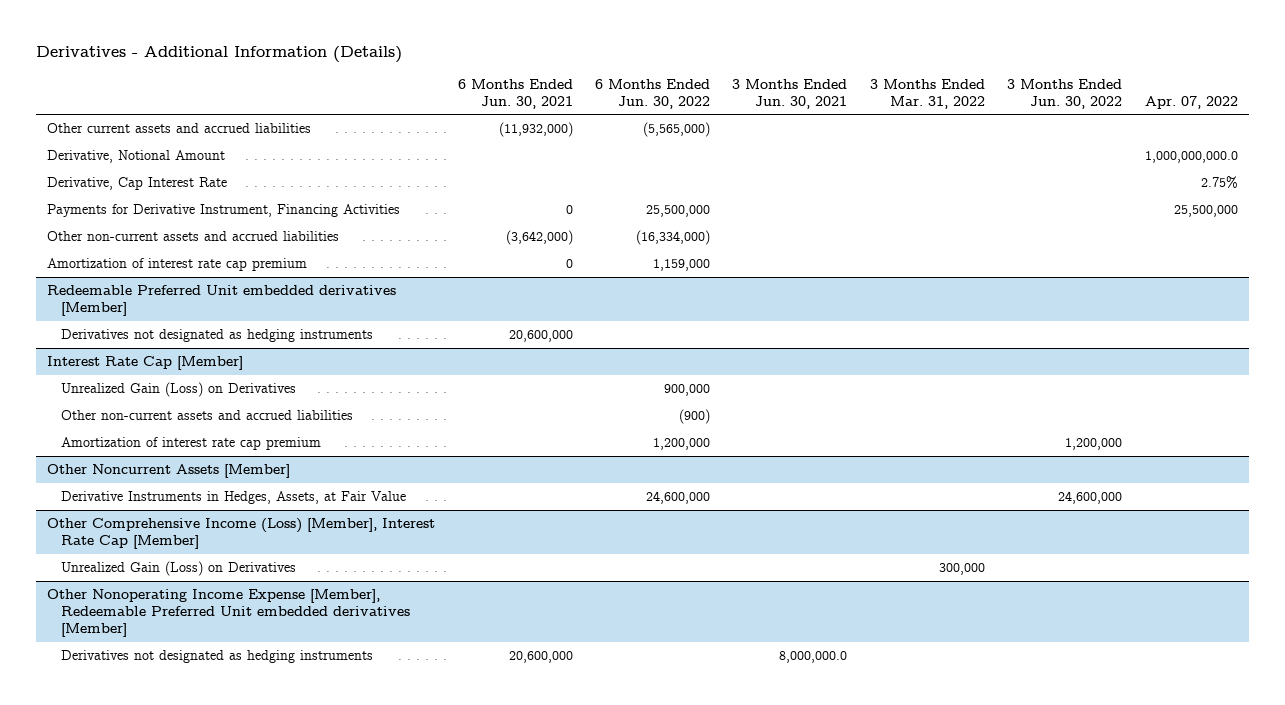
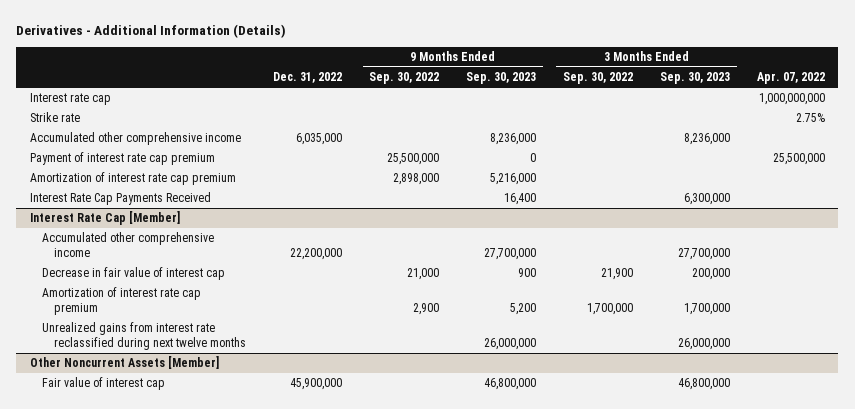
- | 6 Months Ended Jun. 30, 2021 | 6 Months Ended Jun. 30, 2022 | 3 Months Ended Jun. 30, 2021 | 3 Months Ended Mar. 31, 2022 | 3 Months Ended Jun. 30, 2022 | Apr. 07, 2022
+ | Dec. 31, 2022 | 9 Months Ended Sep. 30, 2022 | 9 Months Ended Sep. 30, 2023 | 3 Months Ended Sep. 30, 2022 | 3 Months Ended Sep. 30, 2023 | Apr. 07, 2022
- Other current assets and accrued liabilities | (11,932,000) | (5,565,000) | | | |
- Derivative, Notional Amount | | | | | | 1,000,000,000.0
- Derivative, Cap Interest Rate | | | | | | 2.75%
- Payments for Derivative Instrument, Financing Activities | 0 | 25,500,000 | | | | 25,500,000
- Other non-current assets and accrued liabilities | (3,642,000) | (16,334,000) | | | |
+ Interest rate cap | | | | | | 1,000,000,000
+ Strike rate | | | | | | 2.75%
+ Accumulated other comprehensive income | 6,035,000 | | 8,236,000 | | 8,236,000 |
+ Payment of interest rate cap premium | | 25,500,000 | 0 | | | 25,500,000
- Redeemable Preferred Unit embedded derivatives [Member]
- Derivatives not designated as hedging instruments | 20,600,000 | | | | |
+ Interest Rate Cap Payments Received | | | 16,400 | | 6,300,000 |
@ Interest Rate Cap [Member]
- Unrealized Gain (Loss) on Derivatives | | 900,000 | | | |
- Other non-current assets and accrued liabilities | | (900) | | | |
+ Accumulated other comprehensive income | 22,200,000 | | 27,700,000 | | 27,700,000 |
+ Decrease in fair value of interest cap | | 21,000 | 900 | 21,900 | 200,000 |
+ Unrealized gains from interest rate reclassified during next twelve months | | | 26,000,000 | | 26,000,000 |
@ Other Noncurrent Assets [Member]
- Derivative Instruments in Hedges, Assets, at Fair Value | | 24,600,000 | | | 24,600,000 |
- Other Comprehensive Income (Loss) [Member], Interest Rate Cap [Member]
- Unrealized Gain (Loss) on Derivatives | | | | 300,000 | |
- Other Nonoperating Income Expense [Member], Redeemable Preferred Unit embedded derivatives [Member]
- Derivatives not designated as hedging instruments | 20,600,000 | | 8,000,000.0 | | |
@ Other Noncurrent Assets [Member]
+ Fair value of interest cap | 45,900,000 | | 46,800,000 | | 46,800,000 |

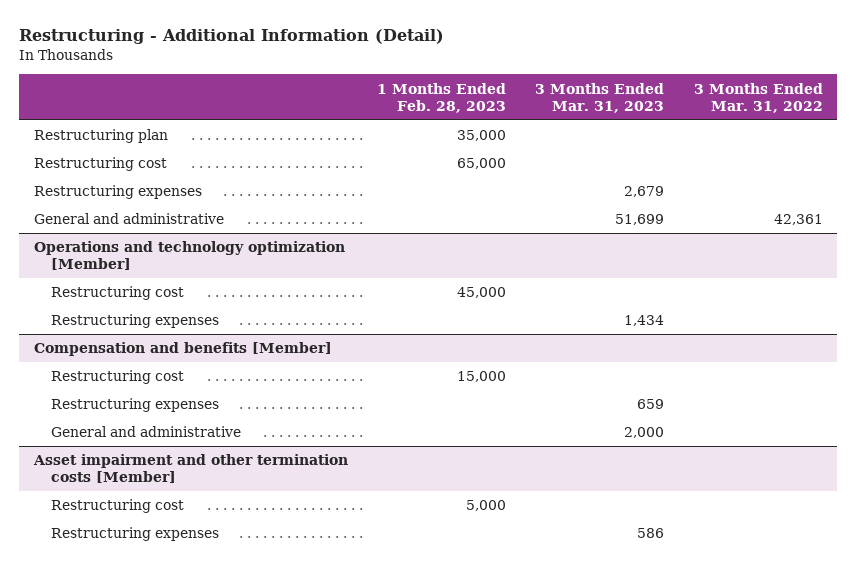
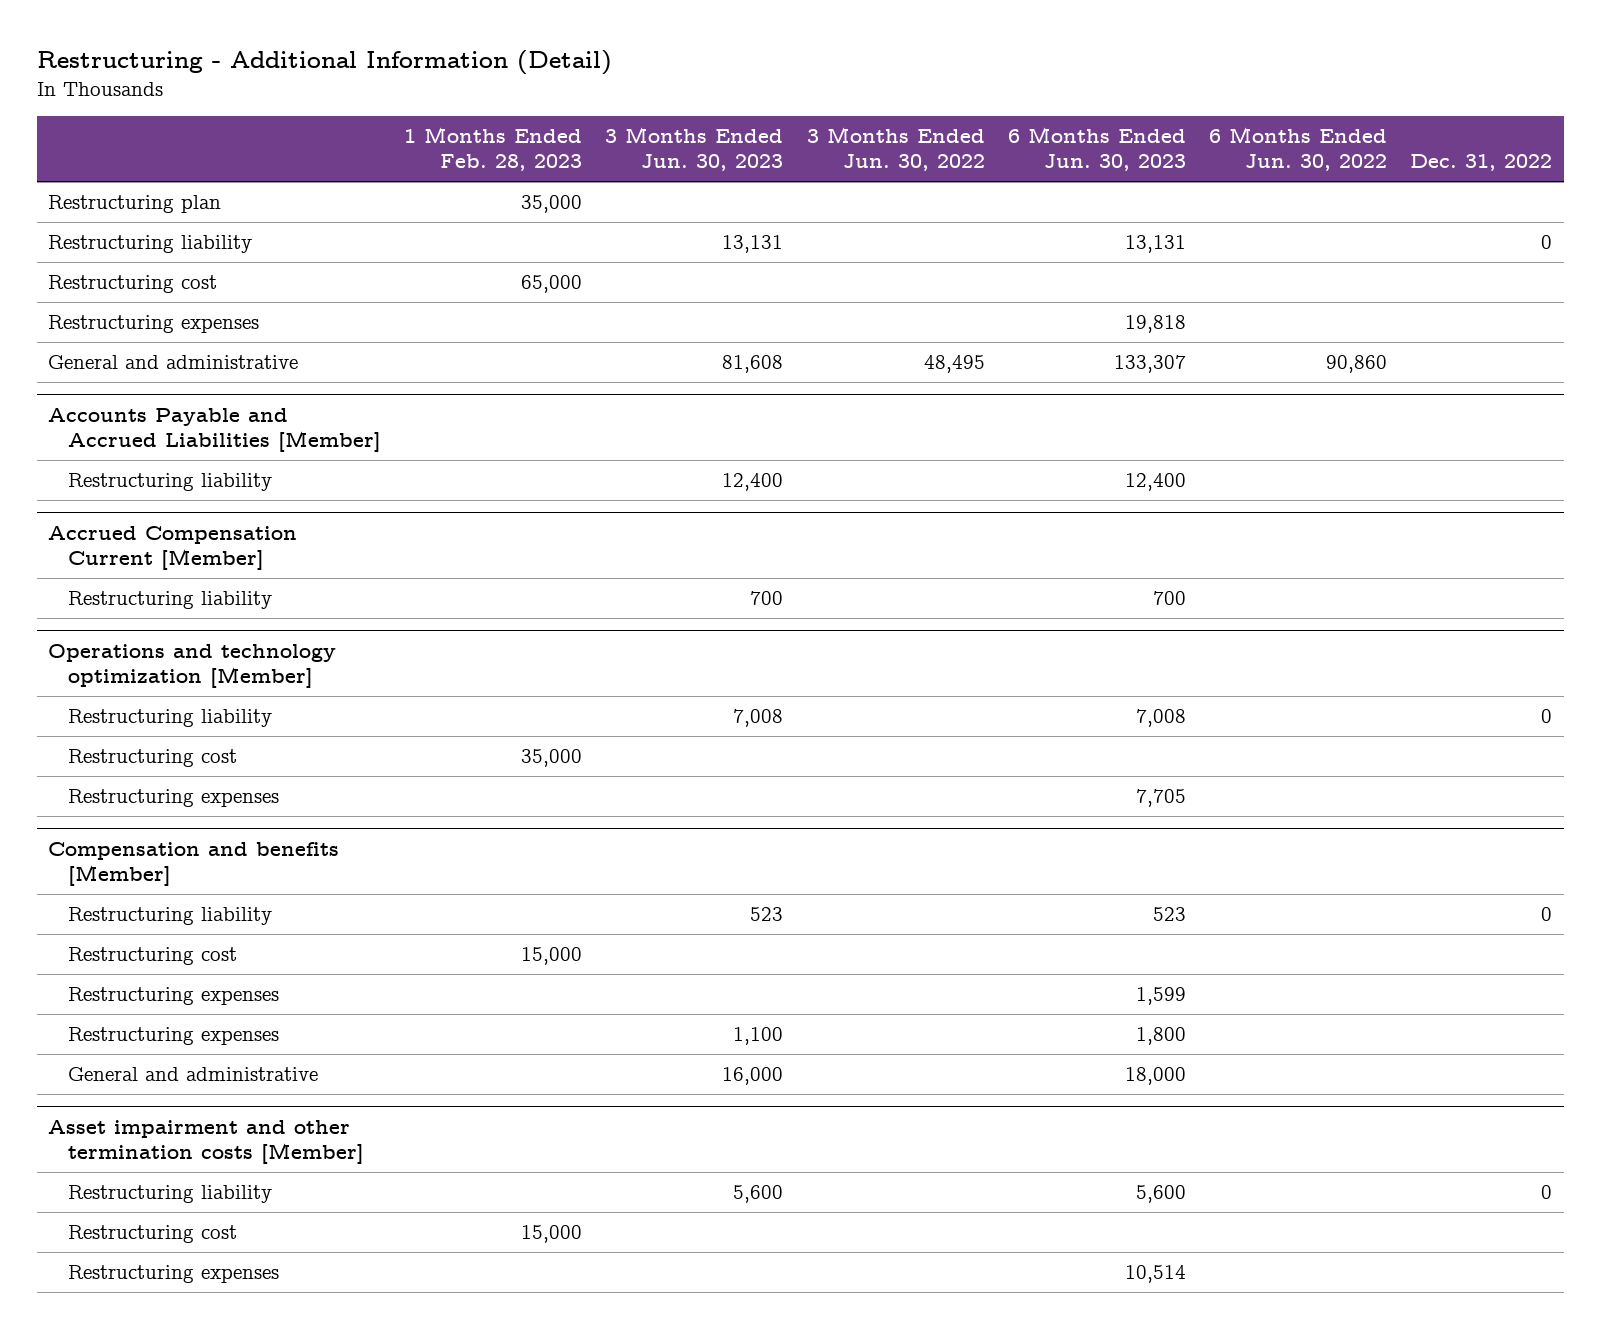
- | 1 Months Ended Feb. 28, 2023 | 3 Months Ended Mar. 31, 2023 | 3 Months Ended Mar. 31, 2022
+ | 1 Months Ended Feb. 28, 2023 | 3 Months Ended Jun. 30, 2023 | 3 Months Ended Jun. 30, 2022 | 6 Months Ended Jun. 30, 2023 | 6 Months Ended Jun. 30, 2022 | Dec. 31, 2022
+ Restructuring liability | | 13,131 | | 13,131 | | 0
+ Accounts Payable and Accrued Liabilities [Member]
+ Restructuring liability | | 12,400 | | 12,400 | |
+ Accrued Compensation Current [Member]
+ Restructuring liability | | 700 | | 700 | |
@ Operations and technology optimization [Member]
- Restructuring cost | 45,000 | |
+ Restructuring liability | | 7,008 | | 7,008 | | 0
+ Restructuring cost | 35,000 | | | | |
@ Compensation and benefits [Member]
+ Restructuring liability | | 523 | | 523 | | 0
+ Restructuring expenses | | 1,100 | | 1,800 | |
@ Asset impairment and other termination costs [Member]
- Restructuring cost | 5,000 | |
+ Restructuring liability | | 5,600 | | 5,600 | | 0
+ Restructuring cost | 15,000 | | | | |

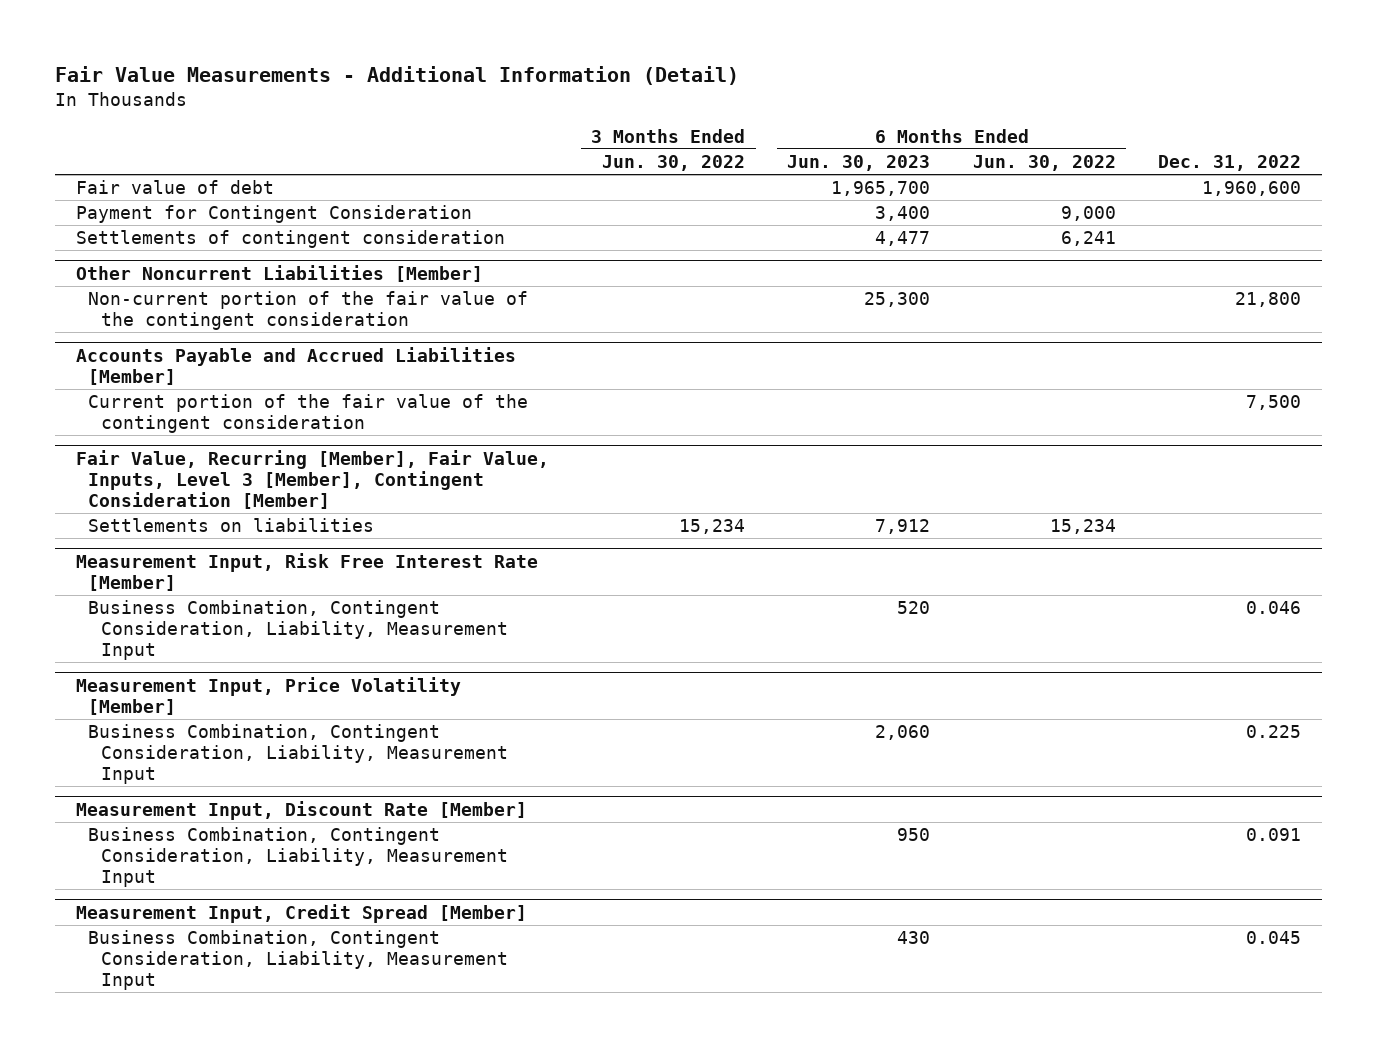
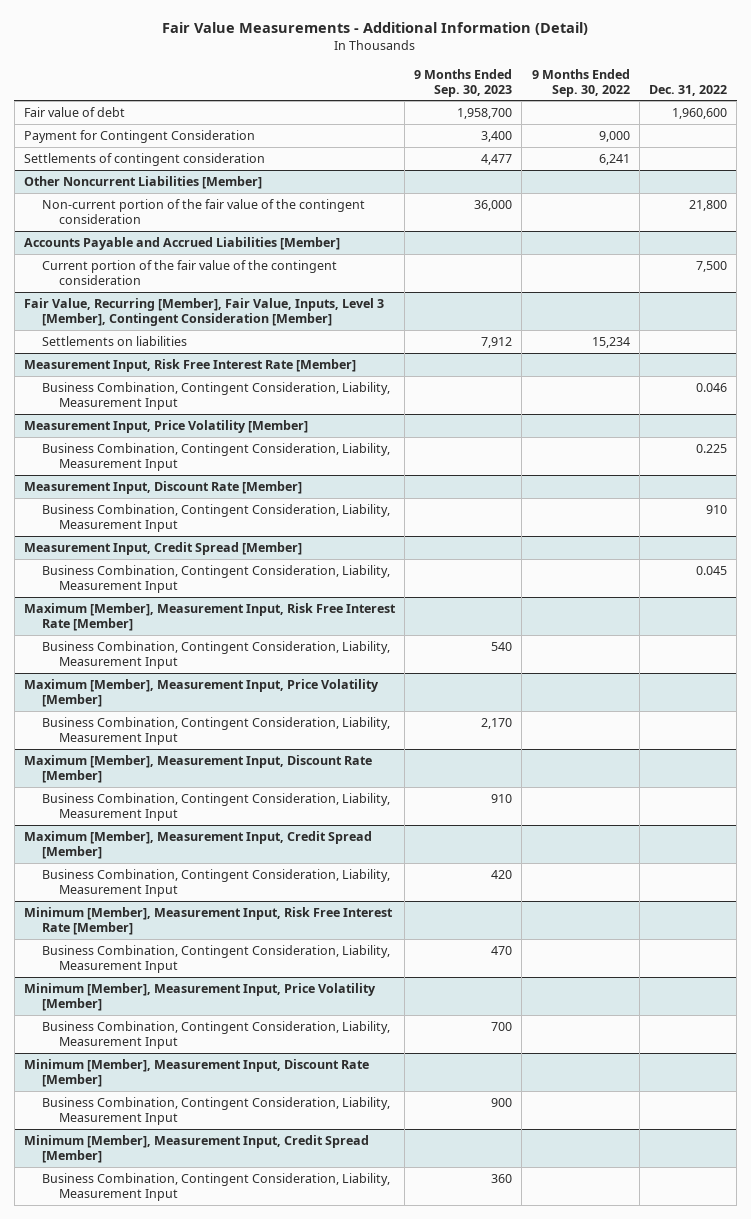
- | 3 Months Ended Jun. 30, 2022 | 6 Months Ended Jun. 30, 2023 | 6 Months Ended Jun. 30, 2022 | Dec. 31, 2022
+ | 9 Months Ended Sep. 30, 2023 | 9 Months Ended Sep. 30, 2022 | Dec. 31, 2022
@ Measurement Input, Discount Rate [Member]
- Business Combination, Contingent Consideration, Liability, Measurement Input | | 950 | | 0.091
+ Business Combination, Contingent Consideration, Liability, Measurement Input | | | 910
+ Maximum [Member], Measurement Input, Risk Free Interest Rate [Member]
+ Business Combination, Contingent Consideration, Liability, Measurement Input | 540 | |
+ Maximum [Member], Measurement Input, Price Volatility [Member]
+ Business Combination, Contingent Consideration, Liability, Measurement Input | 2,170 | |
+ Maximum [Member], Measurement Input, Discount Rate [Member]
+ Business Combination, Contingent Consideration, Liability, Measurement Input | 910 | |
+ Maximum [Member], Measurement Input, Credit Spread [Member]
+ Business Combination, Contingent Consideration, Liability, Measurement Input | 420 | |
+ Minimum [Member], Measurement Input, Risk Free Interest Rate [Member]
+ Business Combination, Contingent Consideration, Liability, Measurement Input | 470 | |
+ Minimum [Member], Measurement Input, Price Volatility [Member]
+ Business Combination, Contingent Consideration, Liability, Measurement Input | 700 | |
+ Minimum [Member], Measurement Input, Discount Rate [Member]
+ Business Combination, Contingent Consideration, Liability, Measurement Input | 900 | |
+ Minimum [Member], Measurement Input, Credit Spread [Member]
+ Business Combination, Contingent Consideration, Liability, Measurement Input | 360 | |

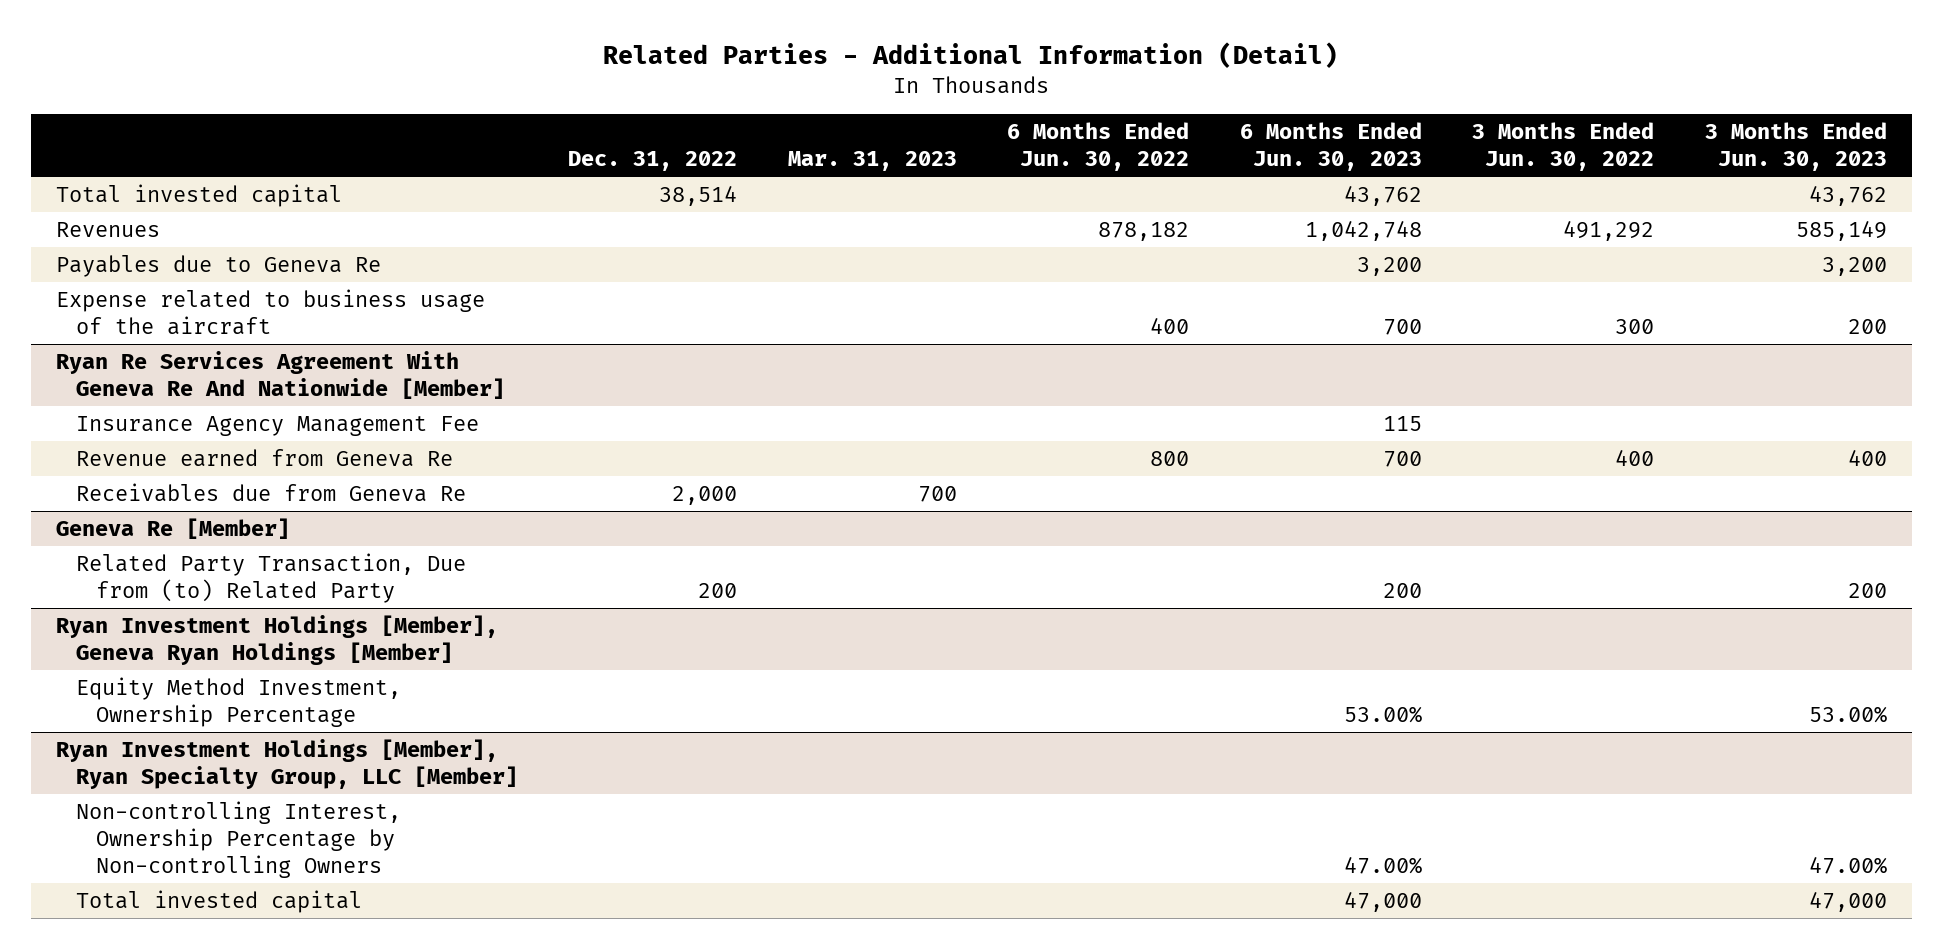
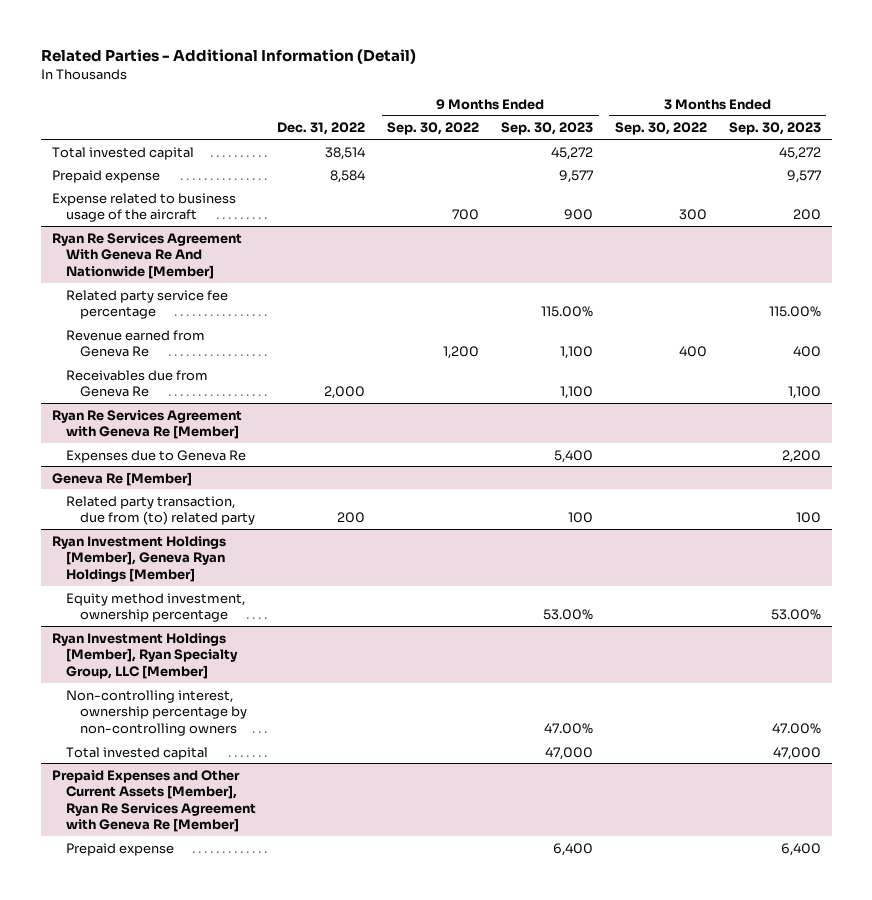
- | Dec. 31, 2022 | Mar. 31, 2023 | 6 Months Ended Jun. 30, 2022 | 6 Months Ended Jun. 30, 2023 | 3 Months Ended Jun. 30, 2022 | 3 Months Ended Jun. 30, 2023
+ | Dec. 31, 2022 | 9 Months Ended Sep. 30, 2022 | 9 Months Ended Sep. 30, 2023 | 3 Months Ended Sep. 30, 2022 | 3 Months Ended Sep. 30, 2023
- Revenues | | | 878,182 | 1,042,748 | 491,292 | 585,149
- Payables due to Geneva Re | | | | 3,200 | | 3,200
+ Prepaid expense | 8,584 | | 9,577 | | 9,577
@ Ryan Re Services Agreement With Geneva Re And Nationwide [Member]
- Insurance Agency Management Fee | | | | 115 | |
+ Related party service fee percentage | | | 115.00% | | 115.00%
+ Ryan Re Services Agreement with Geneva Re [Member]
+ Expenses due to Geneva Re | | | 5,400 | | 2,200
@ Geneva Re [Member]
- Related Party Transaction, Due from (to) Related Party | 200 | | | 200 | | 200
+ Related party transaction, due from (to) related party | 200 | | 100 | | 100
@ Ryan Investment Holdings [Member], Geneva Ryan Holdings [Member]
- Equity Method Investment, Ownership Percentage | | | | 53.00% | | 53.00%
+ Equity method investment, ownership percentage | | | 53.00% | | 53.00%
@ Ryan Investment Holdings [Member], Ryan Specialty Group, LLC [Member]
- Non-controlling Interest, Ownership Percentage by Non-controlling Owners | | | | 47.00% | | 47.00%
+ Non-controlling interest, ownership percentage by non-controlling owners | | | 47.00% | | 47.00%
+ Prepaid Expenses and Other Current Assets [Member], Ryan Re Services Agreement with Geneva Re [Member]
+ Prepaid expense | | | 6,400 | | 6,400

